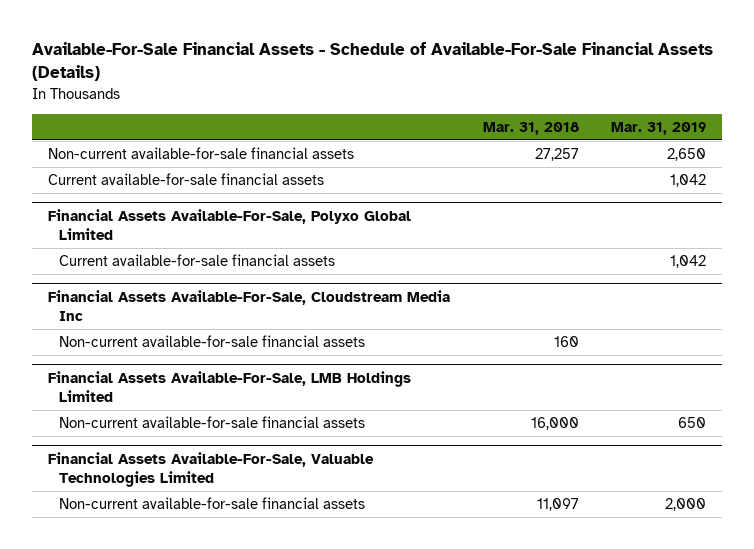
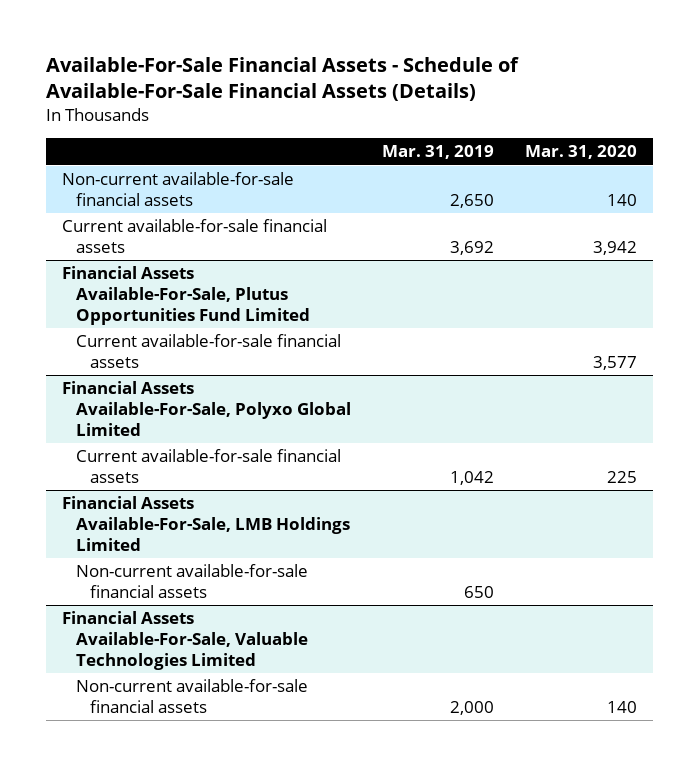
- | Mar. 31, 2018 | Mar. 31, 2019
+ | Mar. 31, 2019 | Mar. 31, 2020
- Current available-for-sale financial assets | | 1,042
+ Current available-for-sale financial assets | 3,692 | 3,942
+ Financial Assets Available-For-Sale, Plutus Opportunities Fund Limited
+ Current available-for-sale financial assets | | 3,577
- Financial Assets Available-For-Sale, Cloudstream Media Inc
- Non-current available-for-sale financial assets | 160 |

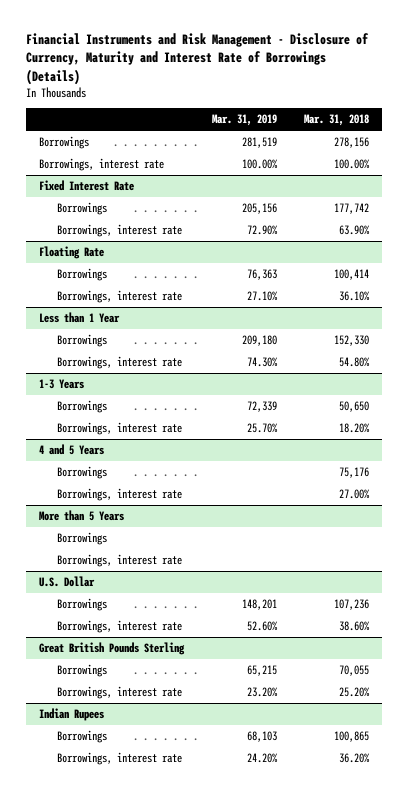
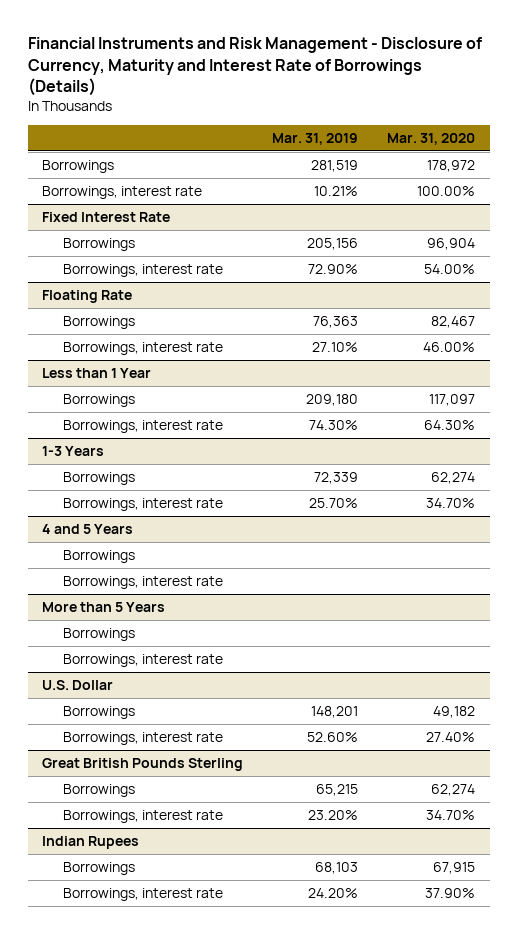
- | Mar. 31, 2019 | Mar. 31, 2018
+ | Mar. 31, 2019 | Mar. 31, 2020
- Borrowings, interest rate | 100.00% | 100.00%
+ Borrowings, interest rate | 10.21% | 100.00%

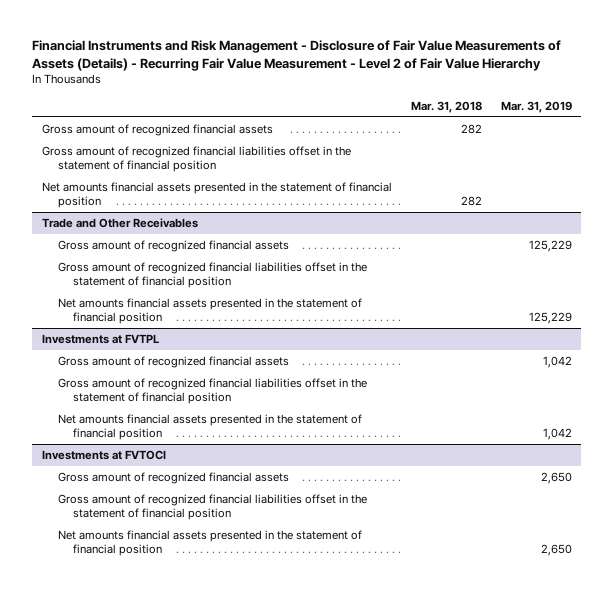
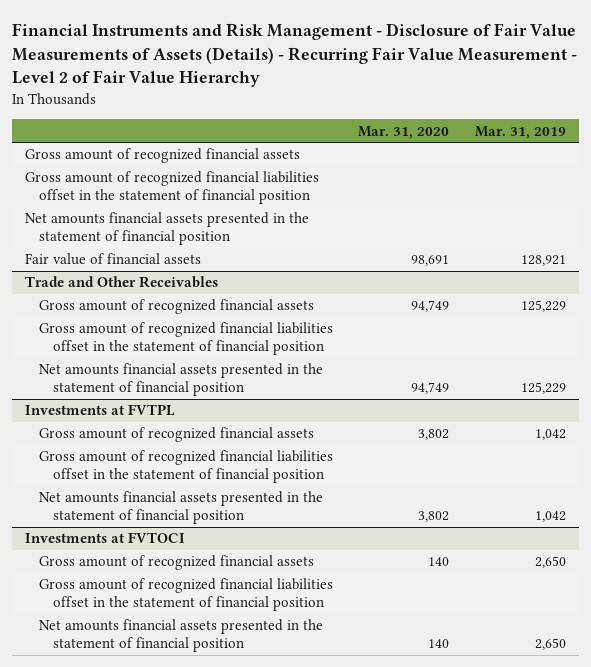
- | Mar. 31, 2018 | Mar. 31, 2019
+ | Mar. 31, 2020 | Mar. 31, 2019
+ Fair value of financial assets | 98,691 | 128,921

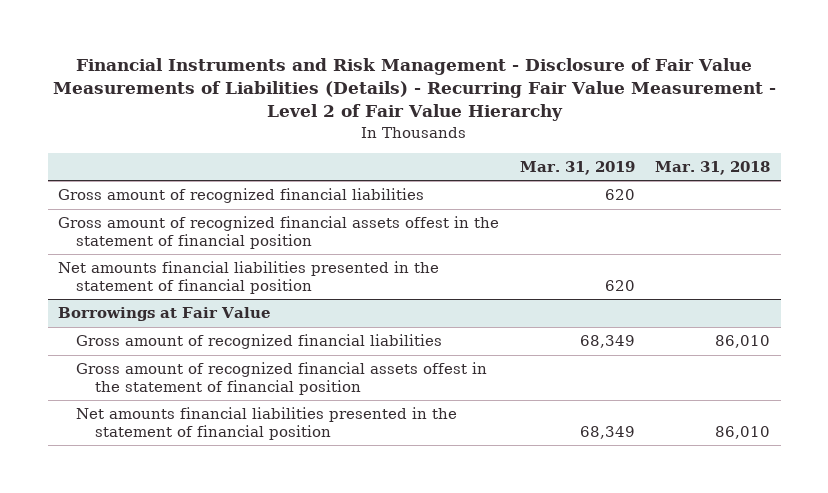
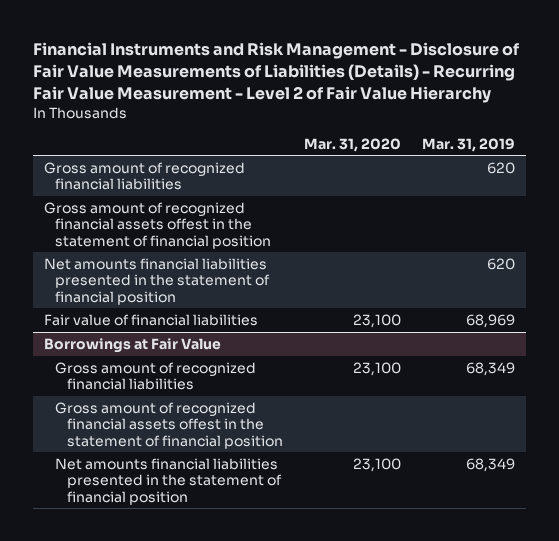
- | Mar. 31, 2019 | Mar. 31, 2018
+ | Mar. 31, 2020 | Mar. 31, 2019
+ Fair value of financial liabilities | 23,100 | 68,969

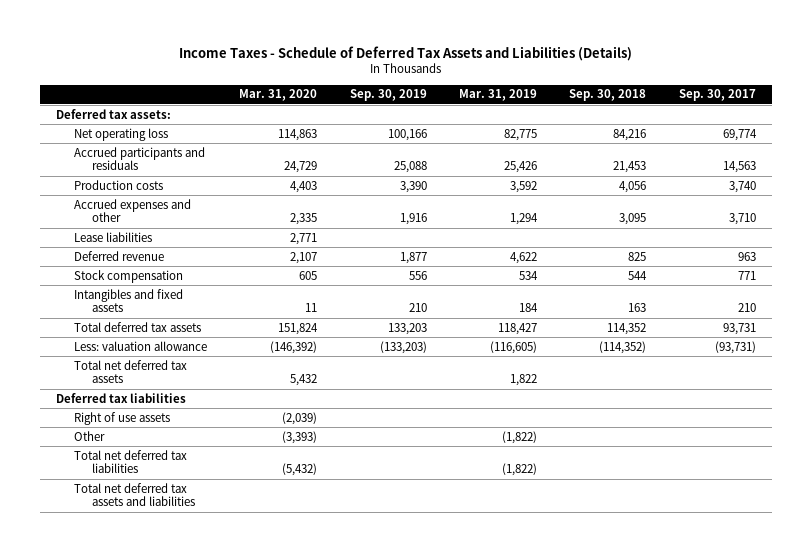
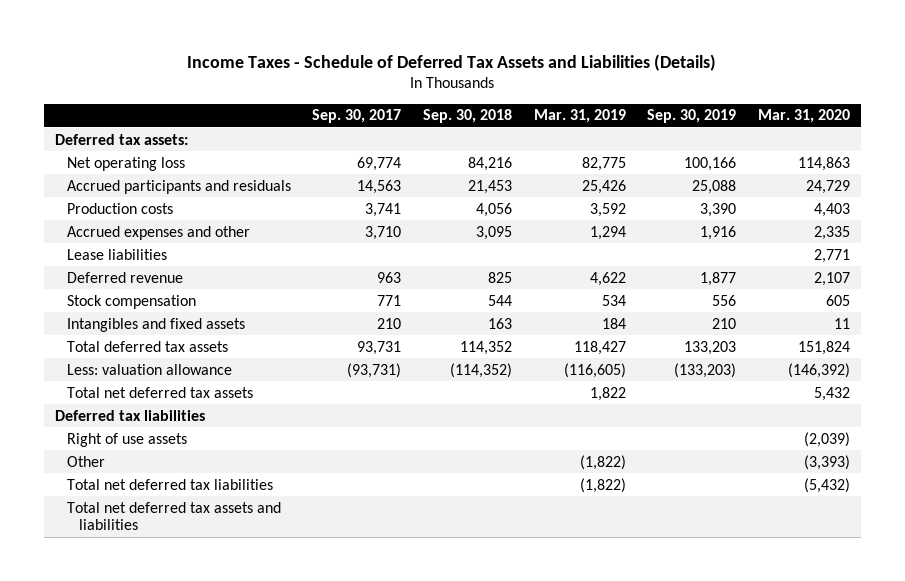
- | Mar. 31, 2020 | Sep. 30, 2019 | Mar. 31, 2019 | Sep. 30, 2018 | Sep. 30, 2017
+ | Sep. 30, 2017 | Sep. 30, 2018 | Mar. 31, 2019 | Sep. 30, 2019 | Mar. 31, 2020
- Production costs | 4,403 | 3,390 | 3,592 | 4,056 | 3,740
+ Production costs | 3,741 | 4,056 | 3,592 | 3,390 | 4,403

